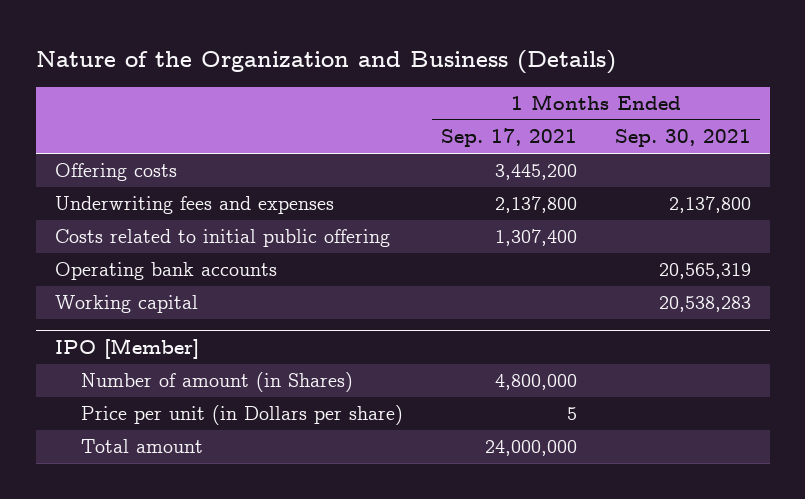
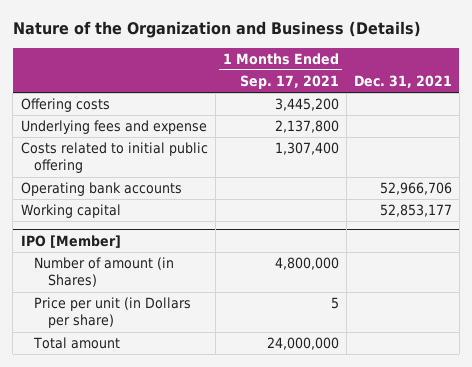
- | 1 Months Ended Sep. 17, 2021 | 1 Months Ended Sep. 30, 2021
+ | 1 Months Ended Sep. 17, 2021 | Dec. 31, 2021
- Underwriting fees and expenses | 2,137,800 | 2,137,800
+ Underlying fees and expense | 2,137,800 |

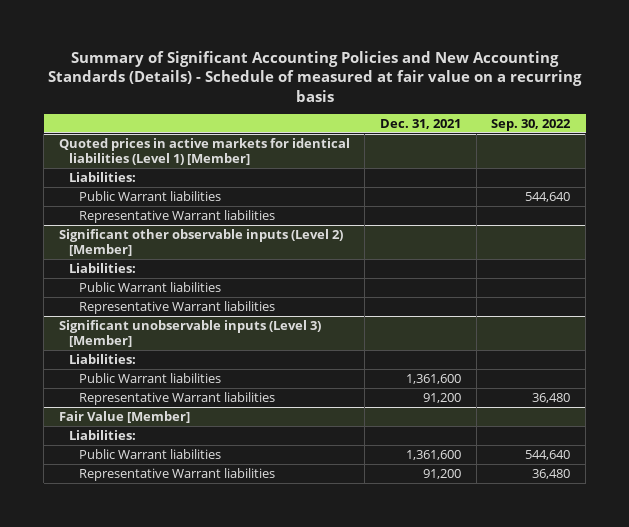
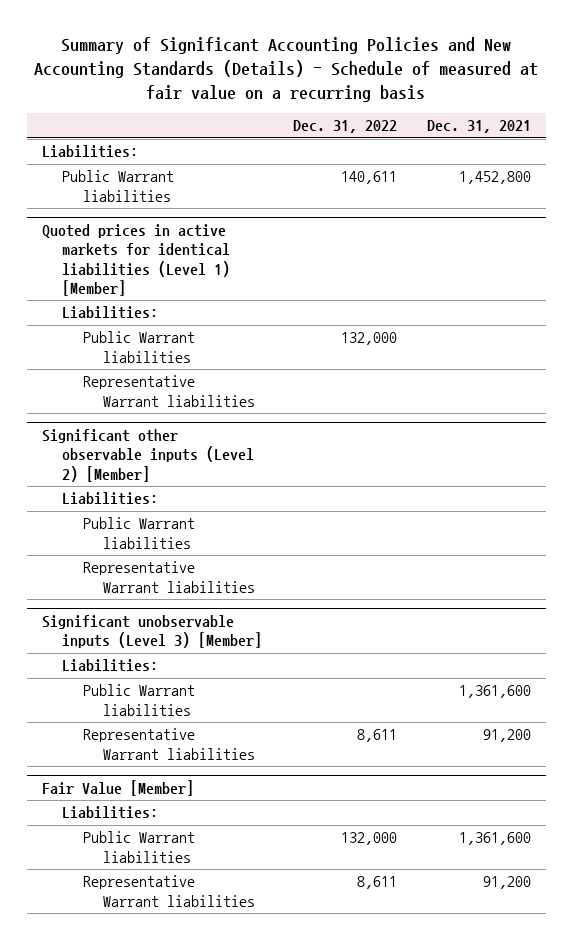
- | Dec. 31, 2021 | Sep. 30, 2022
+ | Dec. 31, 2022 | Dec. 31, 2021
+ Liabilities:
+ Public Warrant liabilities | 140,611 | 1,452,800

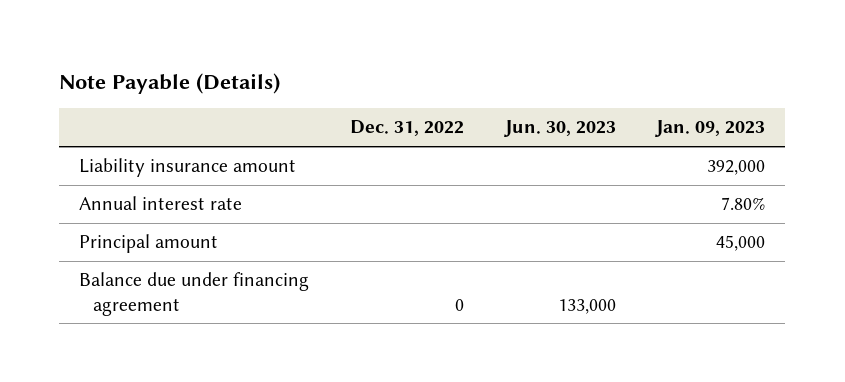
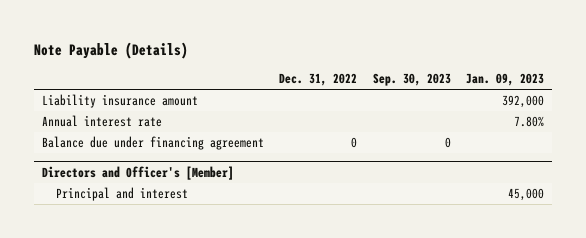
- | Dec. 31, 2022 | Jun. 30, 2023 | Jan. 09, 2023
+ | Dec. 31, 2022 | Sep. 30, 2023 | Jan. 09, 2023
- Principal amount | | | 45,000
+ Directors and Officer's [Member]
+ Principal and interest | | | 45,000

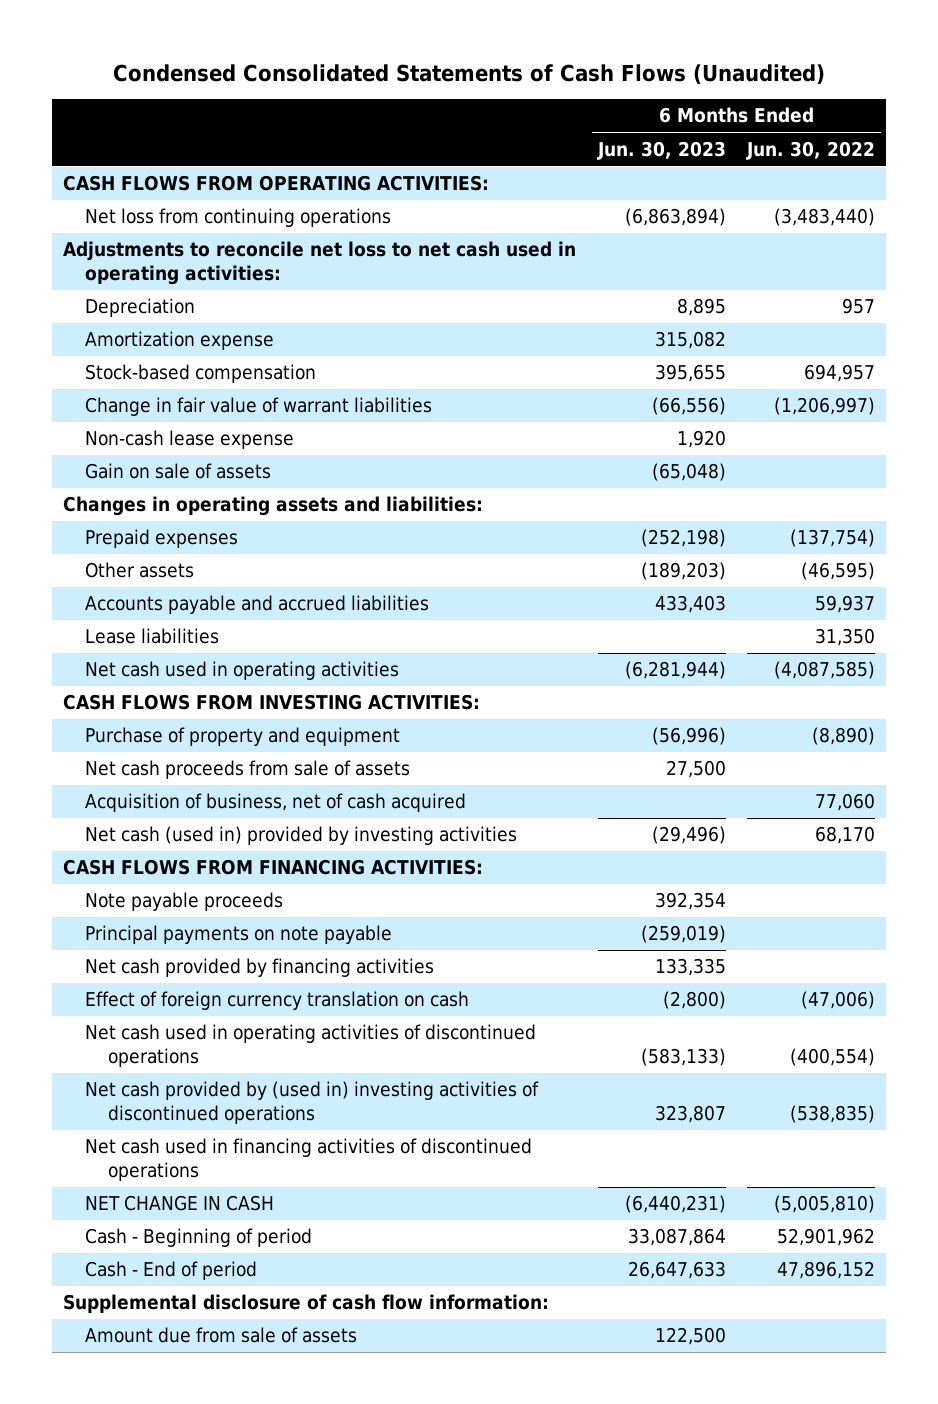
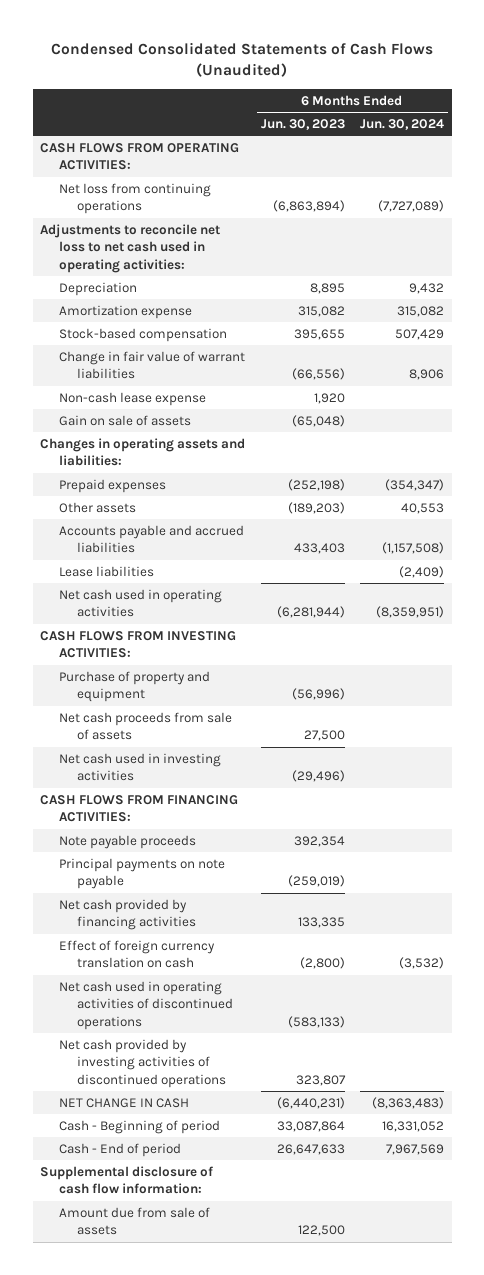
- | 6 Months Ended Jun. 30, 2023 | 6 Months Ended Jun. 30, 2022
+ | 6 Months Ended Jun. 30, 2023 | 6 Months Ended Jun. 30, 2024
- Acquisition of business, net of cash acquired | | 77,060
- Net cash (used in) provided by investing activities | (29,496) | 68,170
+ Net cash used in investing activities | (29,496) |
- Net cash provided by (used in) investing activities of discontinued operations | 323,807 | (538,835)
- Net cash used in financing activities of discontinued operations
+ Net cash provided by investing activities of discontinued operations | 323,807 |

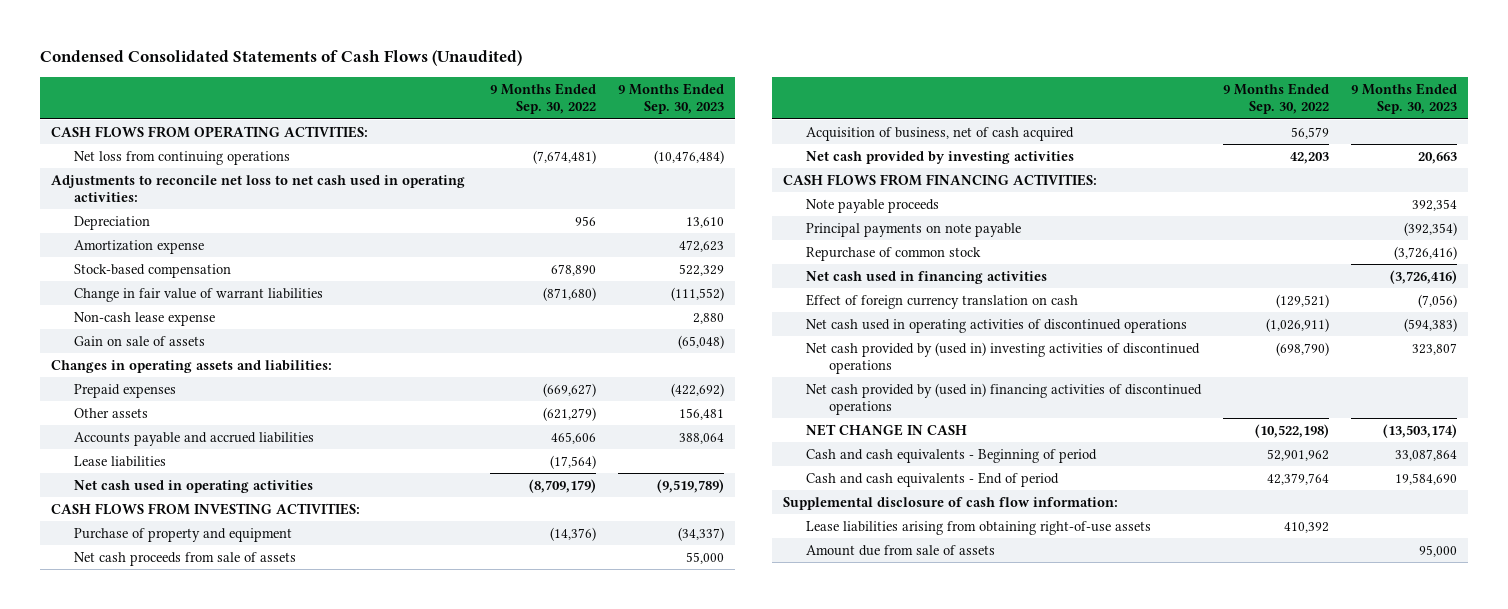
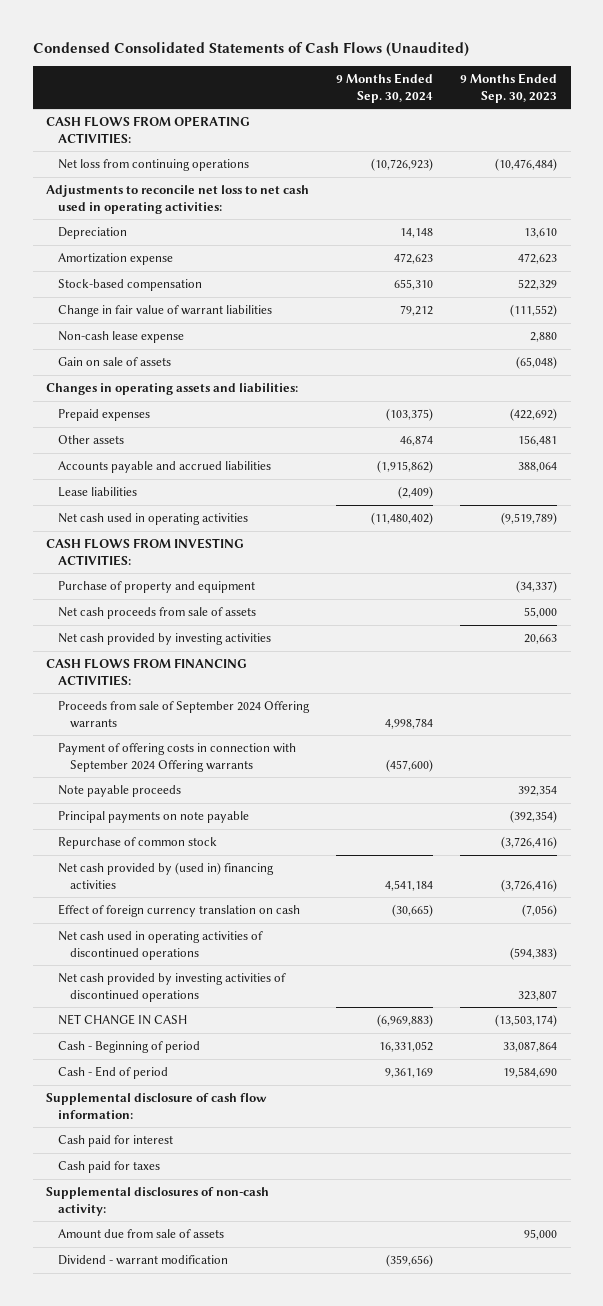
- | 9 Months Ended Sep. 30, 2022 | 9 Months Ended Sep. 30, 2023
+ | 9 Months Ended Sep. 30, 2024 | 9 Months Ended Sep. 30, 2023
- Acquisition of business, net of cash acquired | 56,579 |
+ Proceeds from sale of September 2024 Offering warrants | 4,998,784 |
+ Payment of offering costs in connection with September 2024 Offering warrants | (457,600) |
- Net cash used in financing activities | | (3,726,416)
+ Net cash provided by (used in) financing activities | 4,541,184 | (3,726,416)
- Net cash provided by (used in) investing activities of discontinued operations | (698,790) | 323,807
- Net cash provided by (used in) financing activities of discontinued operations
+ Net cash provided by investing activities of discontinued operations | | 323,807
- Cash and cash equivalents - Beginning of period | 52,901,962 | 33,087,864
- Cash and cash equivalents - End of period | 42,379,764 | 19,584,690
+ Cash - Beginning of period | 16,331,052 | 33,087,864
+ Cash - End of period | 9,361,169 | 19,584,690
- Lease liabilities arising from obtaining right-of-use assets | 410,392 |
+ Cash paid for interest
+ Cash paid for taxes
+ Supplemental disclosures of non-cash activity:
+ Dividend - warrant modification | (359,656) |

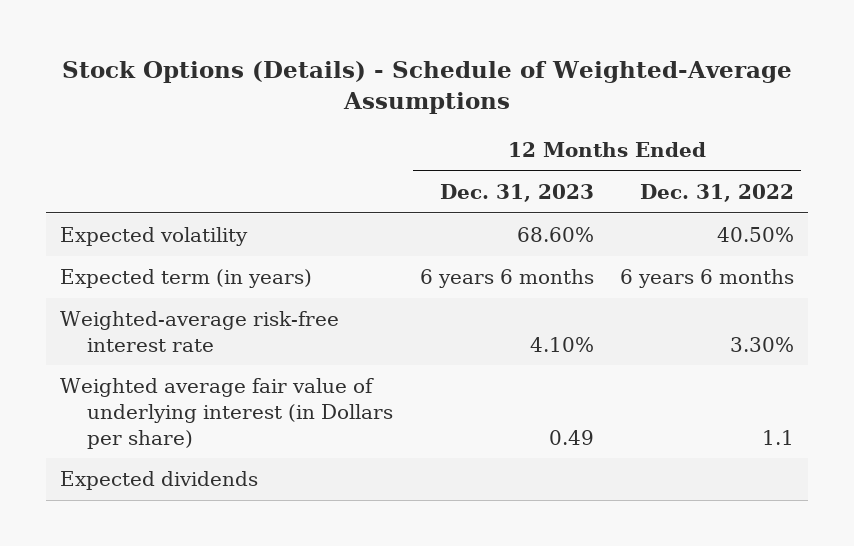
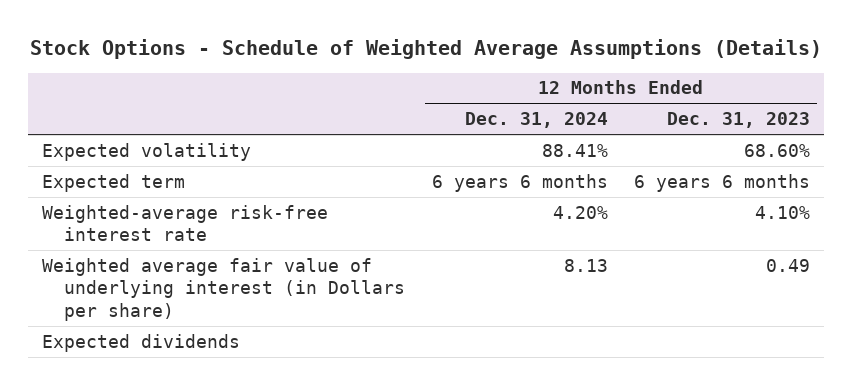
- Stock Options (Details) - Schedule of Weighted-Average Assumptions
+ Stock Options - Schedule of Weighted Average Assumptions (Details)
- | 12 Months Ended Dec. 31, 2023 | 12 Months Ended Dec. 31, 2022
+ | 12 Months Ended Dec. 31, 2024 | 12 Months Ended Dec. 31, 2023
- Expected term (in years) | 6 years 6 months | 6 years 6 months
+ Expected term | 6 years 6 months | 6 years 6 months

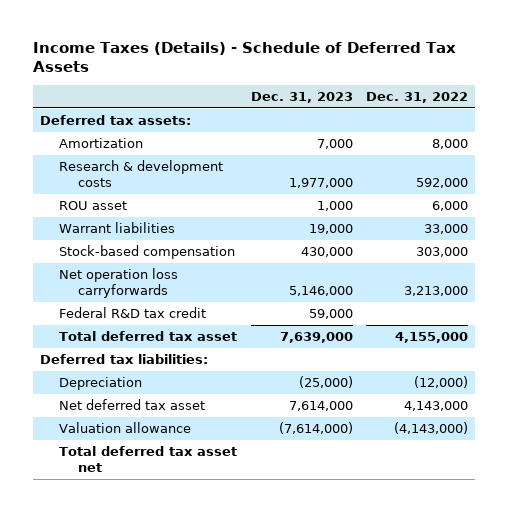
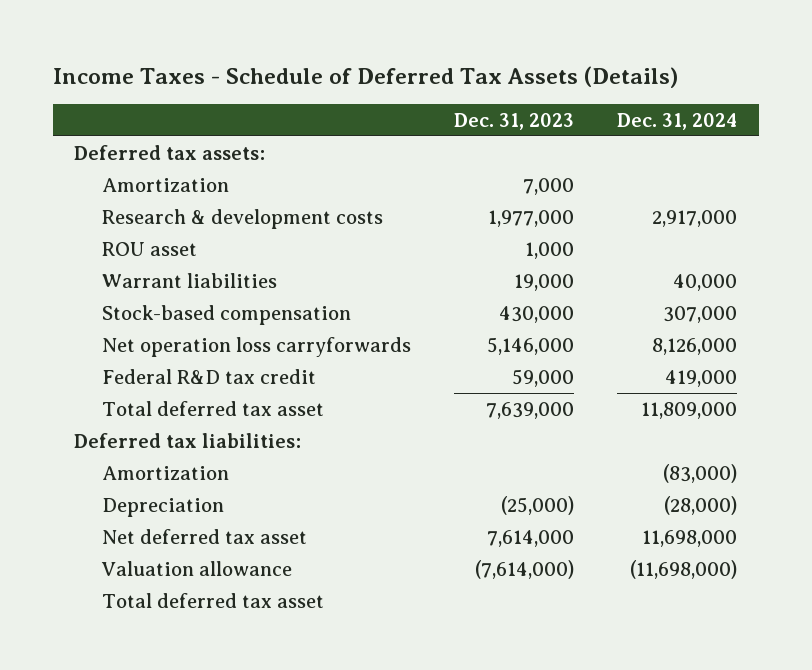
- Income Taxes (Details) - Schedule of Deferred Tax Assets
+ Income Taxes - Schedule of Deferred Tax Assets (Details)
- | Dec. 31, 2023 | Dec. 31, 2022
+ | Dec. 31, 2023 | Dec. 31, 2024
+ Amortization | | (83,000)
- Total deferred tax asset net
+ Total deferred tax asset

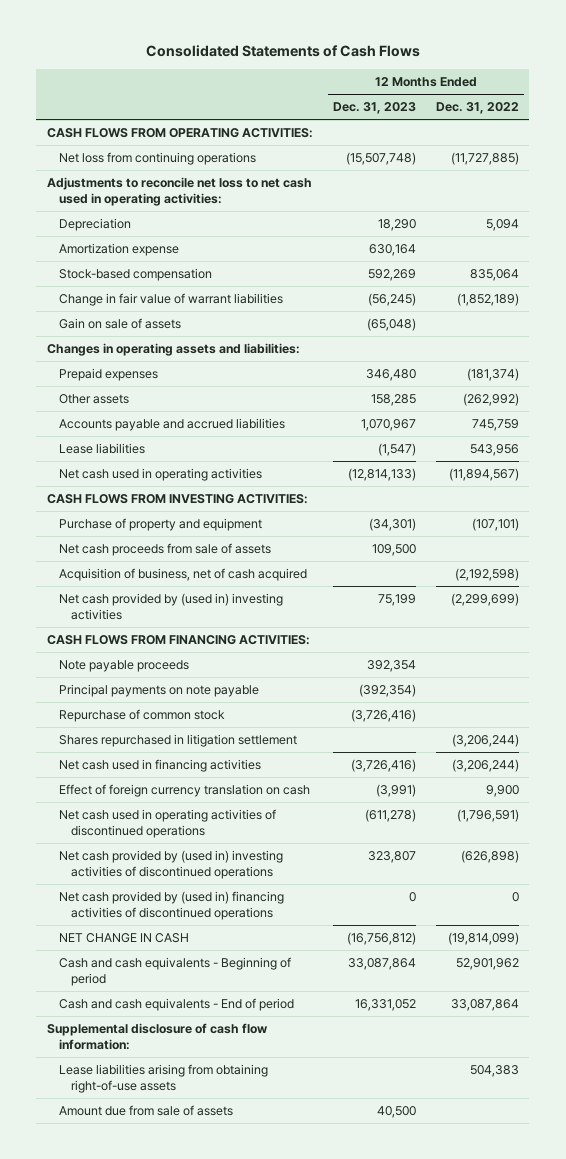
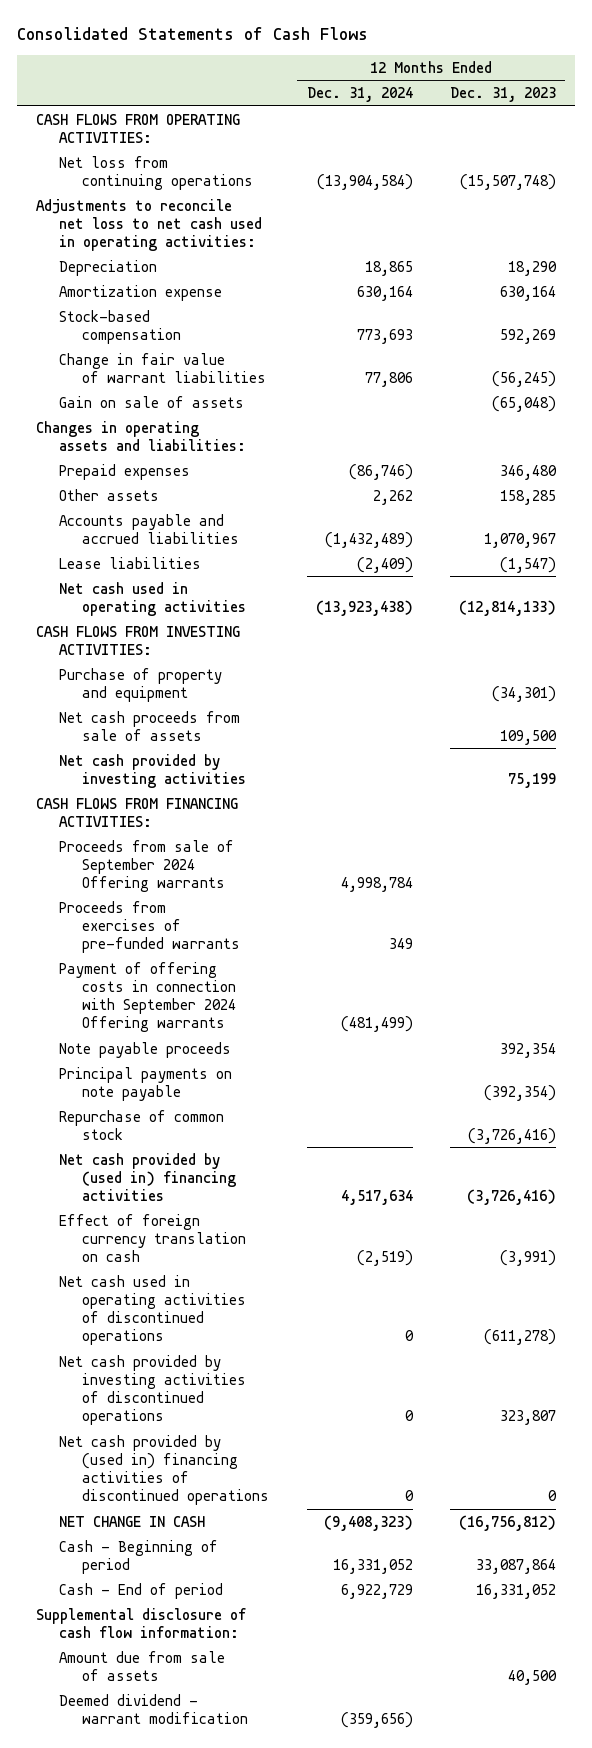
- | 12 Months Ended Dec. 31, 2023 | 12 Months Ended Dec. 31, 2022
+ | 12 Months Ended Dec. 31, 2024 | 12 Months Ended Dec. 31, 2023
- Acquisition of business, net of cash acquired | | (2,192,598)
- Net cash provided by (used in) investing activities | 75,199 | (2,299,699)
+ Net cash provided by investing activities | | 75,199
+ Proceeds from sale of September 2024 Offering warrants | 4,998,784 |
+ Proceeds from exercises of pre-funded warrants | 349 |
+ Payment of offering costs in connection with September 2024 Offering warrants | (481,499) |
- Shares repurchased in litigation settlement | | (3,206,244)
- Net cash used in financing activities | (3,726,416) | (3,206,244)
+ Net cash provided by (used in) financing activities | 4,517,634 | (3,726,416)
- Net cash provided by (used in) investing activities of discontinued operations | 323,807 | (626,898)
+ Net cash provided by investing activities of discontinued operations | 0 | 323,807
- Cash and cash equivalents - Beginning of period | 33,087,864 | 52,901,962
- Cash and cash equivalents - End of period | 16,331,052 | 33,087,864
+ Cash - Beginning of period | 16,331,052 | 33,087,864
+ Cash - End of period | 6,922,729 | 16,331,052
- Lease liabilities arising from obtaining right-of-use assets | | 504,383
+ Deemed dividend - warrant modification | (359,656) |

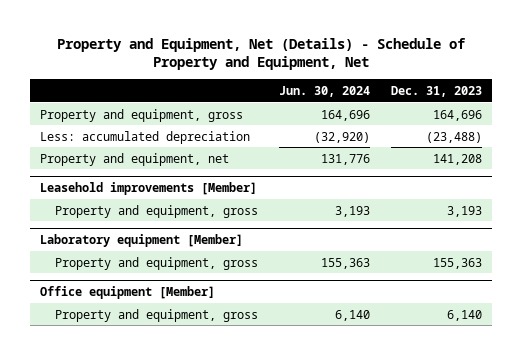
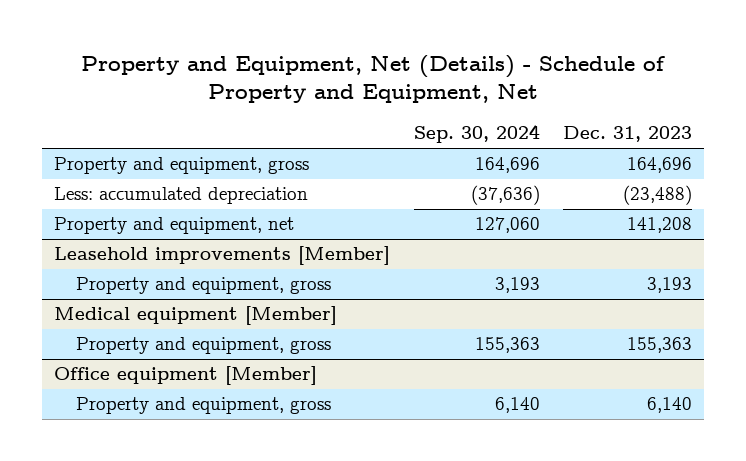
- | Jun. 30, 2024 | Dec. 31, 2023
+ | Sep. 30, 2024 | Dec. 31, 2023
- Laboratory equipment [Member]
+ Medical equipment [Member]

